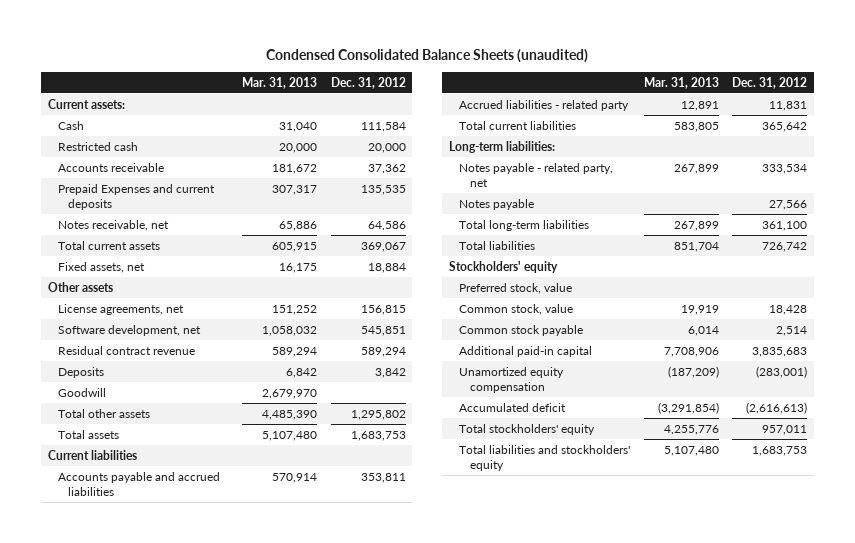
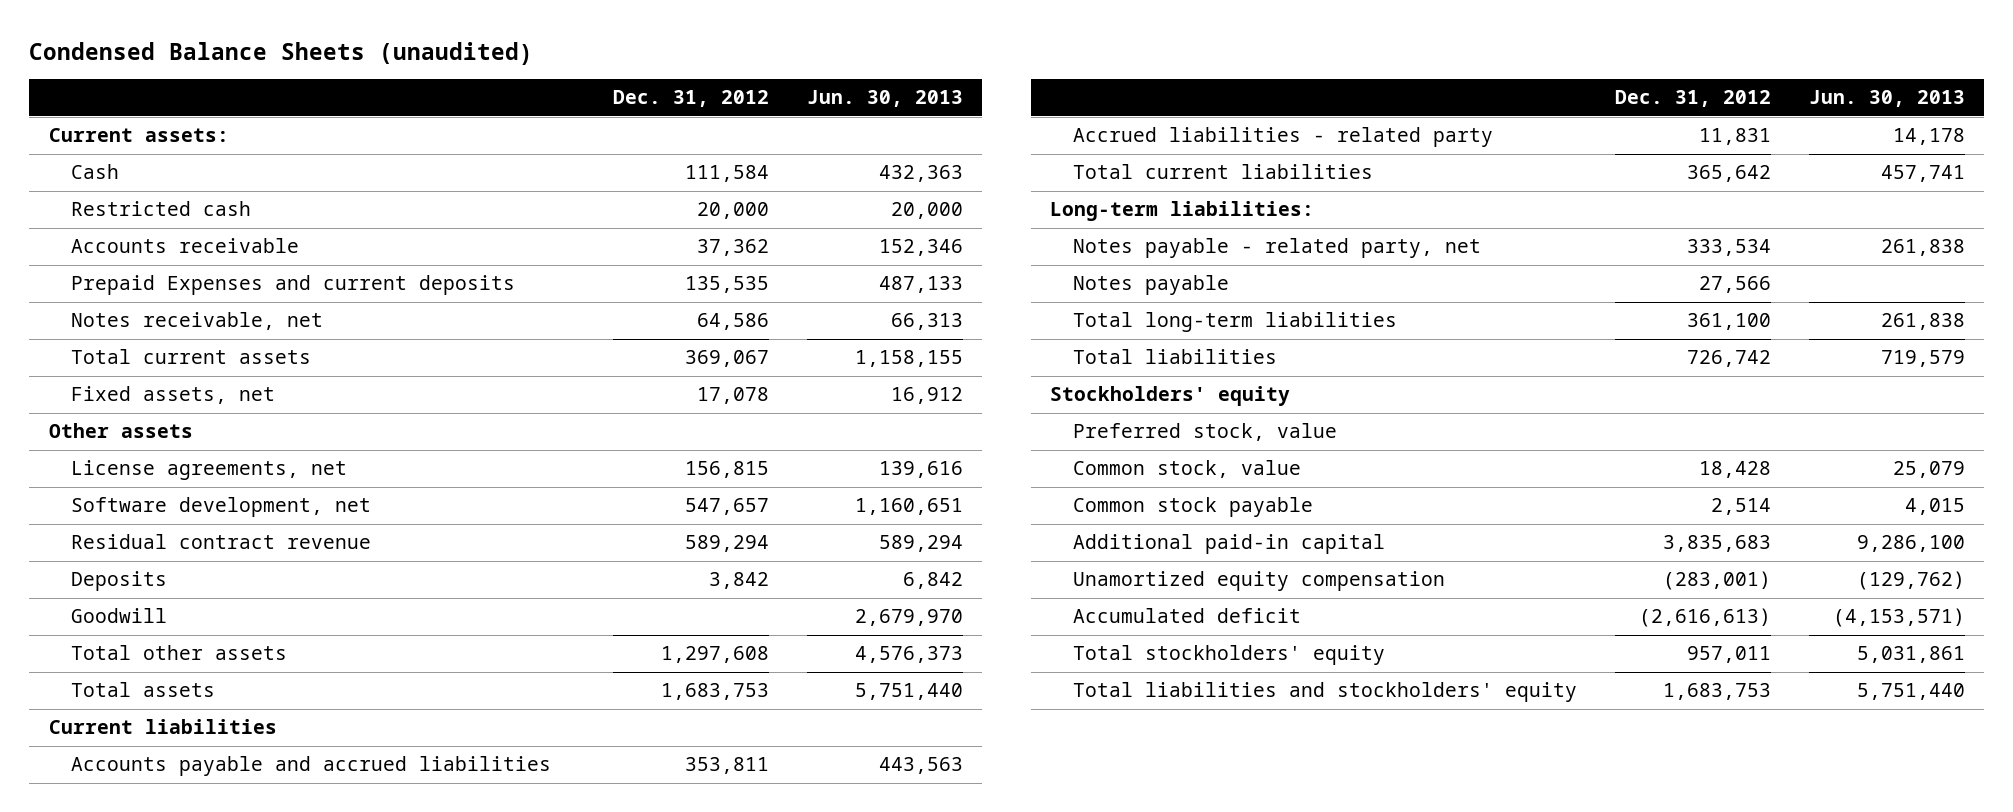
- Condensed Consolidated Balance Sheets (unaudited)
+ Condensed Balance Sheets (unaudited)
- | Mar. 31, 2013 | Dec. 31, 2012
+ | Dec. 31, 2012 | Jun. 30, 2013
- Fixed assets, net | 16,175 | 18,884
+ Fixed assets, net | 17,078 | 16,912
- Software development, net | 1,058,032 | 545,851
+ Software development, net | 547,657 | 1,160,651
- Total other assets | 4,485,390 | 1,295,802
+ Total other assets | 1,297,608 | 4,576,373

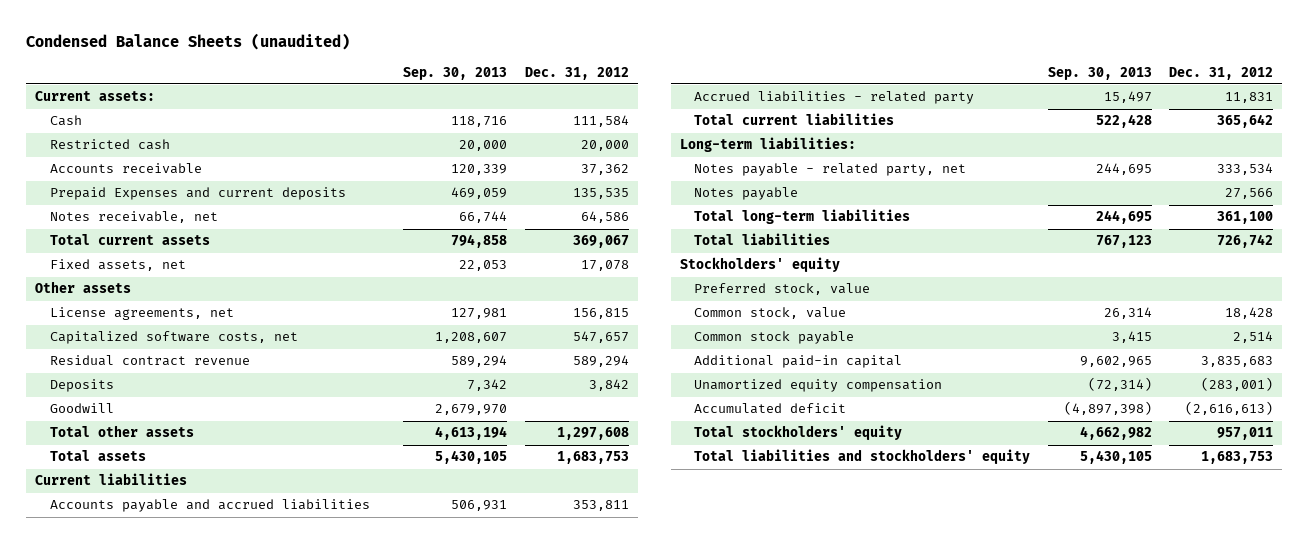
- | Dec. 31, 2012 | Jun. 30, 2013
+ | Sep. 30, 2013 | Dec. 31, 2012
- Software development, net | 547,657 | 1,160,651
+ Capitalized software costs, net | 1,208,607 | 547,657

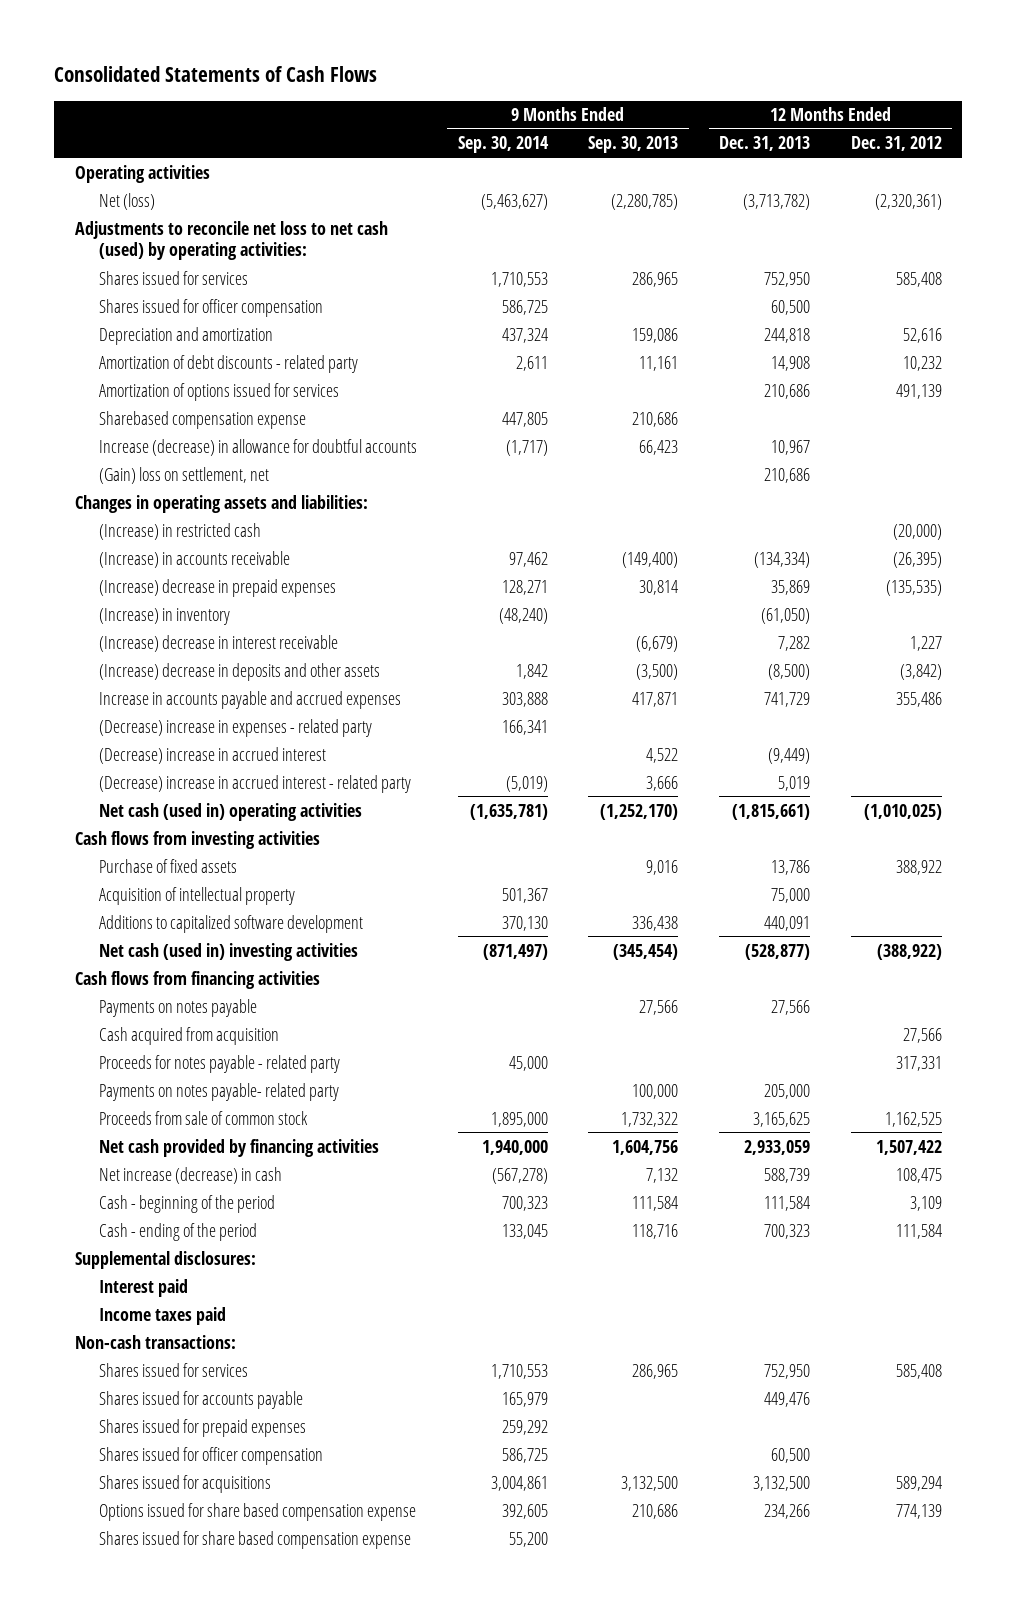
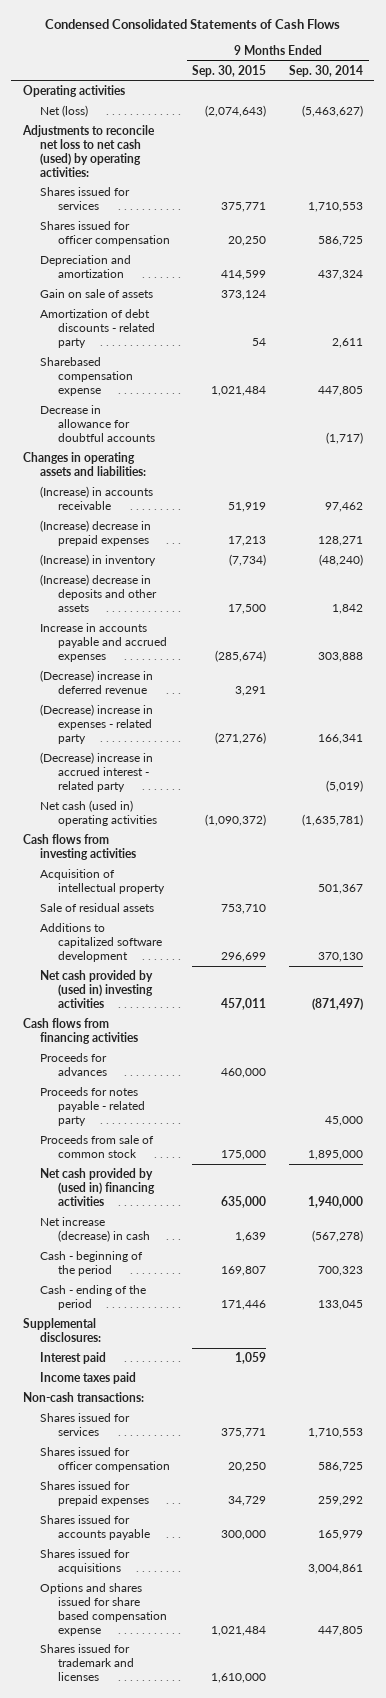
- Consolidated Statements of Cash Flows
+ Condensed Consolidated Statements of Cash Flows
- | 9 Months Ended Sep. 30, 2014 | 9 Months Ended Sep. 30, 2013 | 12 Months Ended Dec. 31, 2013 | 12 Months Ended Dec. 31, 2012
+ | 9 Months Ended Sep. 30, 2015 | 9 Months Ended Sep. 30, 2014
+ Gain on sale of assets | 373,124 |
- Amortization of options issued for services | | | 210,686 | 491,139
- Increase (decrease) in allowance for doubtful accounts | (1,717) | 66,423 | 10,967 |
- (Gain) loss on settlement, net | | | 210,686 |
+ Decrease in allowance for doubtful accounts | | (1,717)
- (Increase) in restricted cash | | | | (20,000)
- (Increase) decrease in interest receivable | | (6,679) | 7,282 | 1,227
+ (Decrease) increase in deferred revenue | 3,291 |
- (Decrease) increase in accrued interest | | 4,522 | (9,449) |
- Purchase of fixed assets | | 9,016 | 13,786 | 388,922
+ Sale of residual assets | 753,710 |
- Net cash (used in) investing activities | (871,497) | (345,454) | (528,877) | (388,922)
+ Net cash provided by (used in) investing activities | 457,011 | (871,497)
- Payments on notes payable | | 27,566 | 27,566 |
- Cash acquired from acquisition | | | | 27,566
+ Proceeds for advances | 460,000 |
- Payments on notes payable- related party | | 100,000 | 205,000 |
- Net cash provided by financing activities | 1,940,000 | 1,604,756 | 2,933,059 | 1,507,422
+ Net cash provided by (used in) financing activities | 635,000 | 1,940,000
moved down: Shares issued for prepaid expenses | 34,729 | 259,292
moved down: Shares issued for accounts payable | 300,000 | 165,979
- Options issued for share based compensation expense | 392,605 | 210,686 | 234,266 | 774,139
- Shares issued for share based compensation expense | 55,200 | | |
+ Options and shares issued for share based compensation expense | 1,021,484 | 447,805
+ Shares issued for trademark and licenses | 1,610,000 |

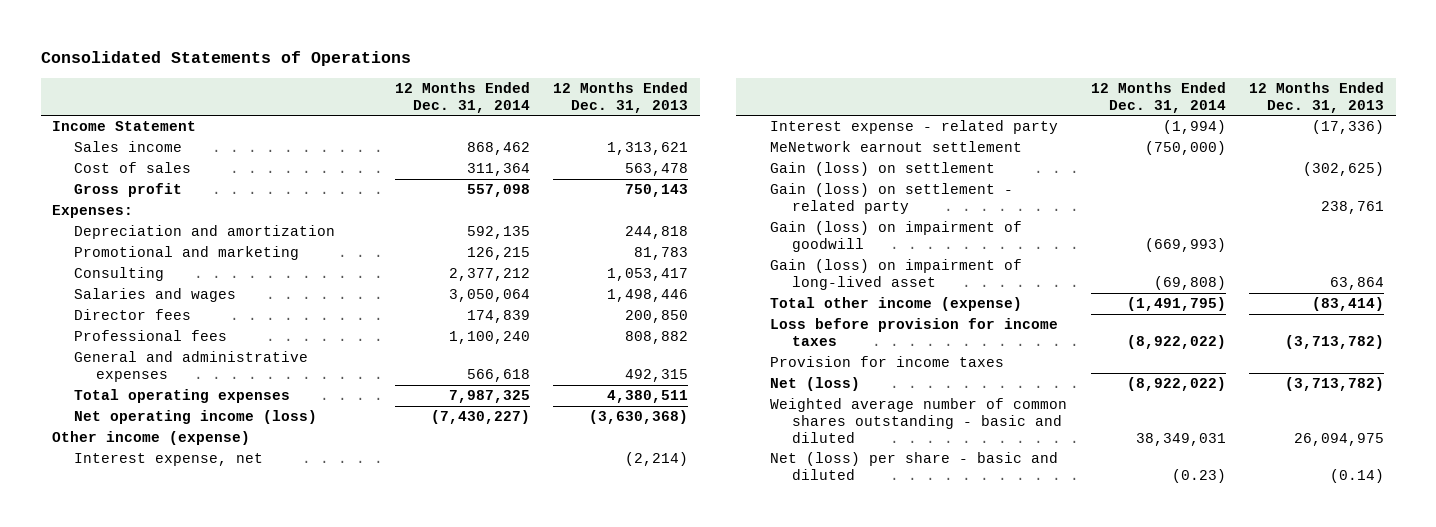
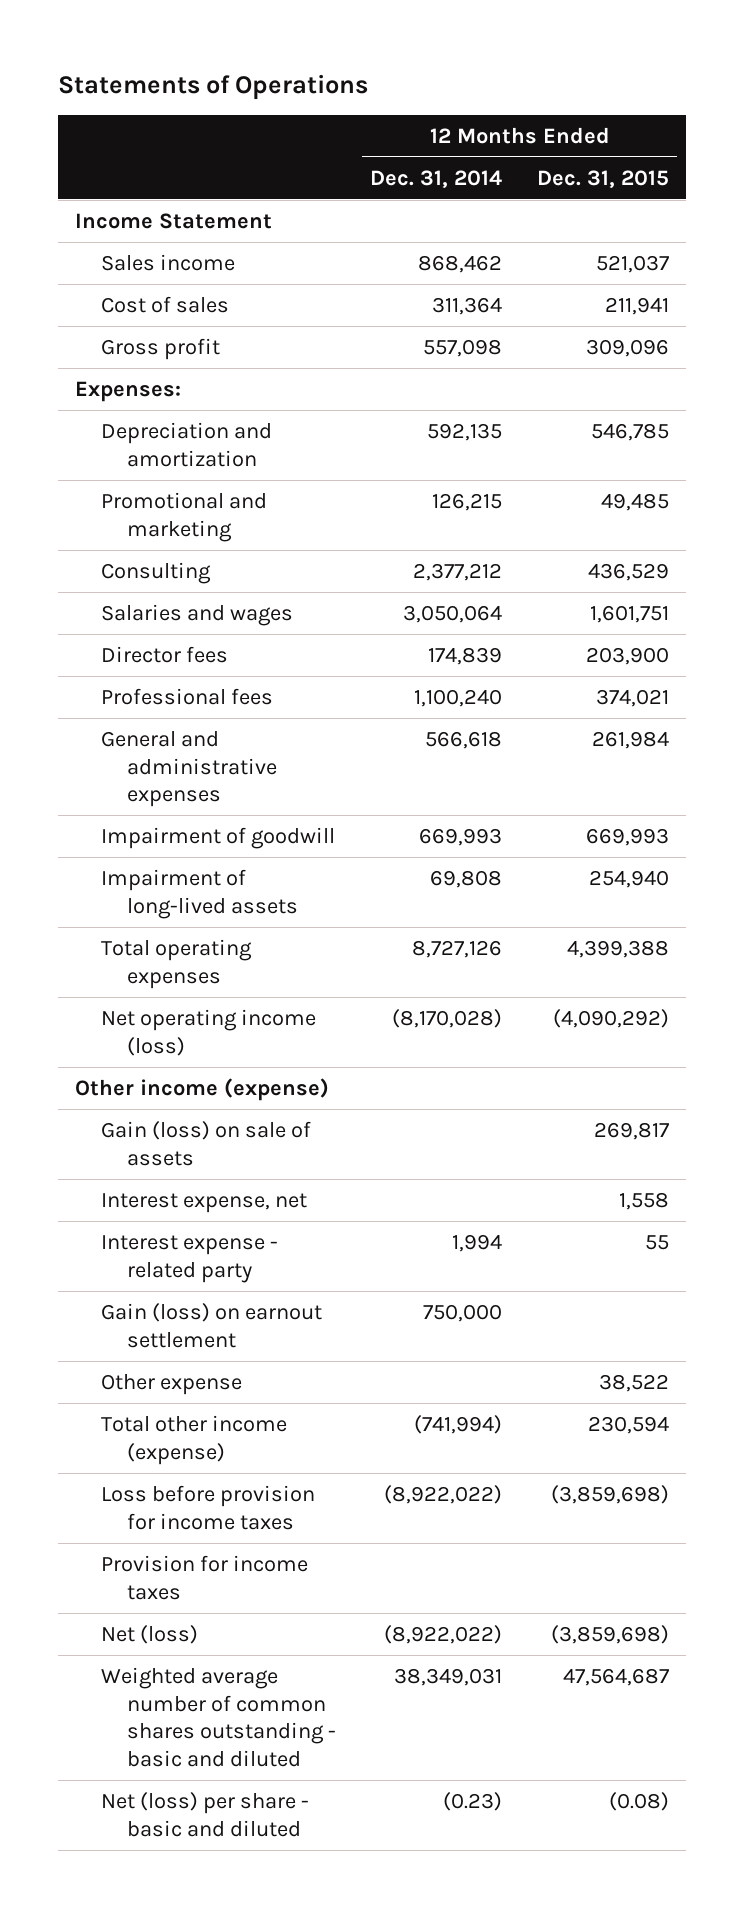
- Consolidated Statements of Operations
+ Statements of Operations
- | 12 Months Ended Dec. 31, 2014 | 12 Months Ended Dec. 31, 2013
+ | 12 Months Ended Dec. 31, 2014 | 12 Months Ended Dec. 31, 2015
- Total operating expenses | 7,987,325 | 4,380,511
- Net operating income (loss) | (7,430,227) | (3,630,368)
+ Impairment of goodwill | 669,993 | 669,993
+ Impairment of long-lived assets | 69,808 | 254,940
+ Total operating expenses | 8,727,126 | 4,399,388
+ Net operating income (loss) | (8,170,028) | (4,090,292)
+ Gain (loss) on sale of assets | | 269,817
- Interest expense - related party | (1,994) | (17,336)
- MeNetwork earnout settlement | (750,000) |
- Gain (loss) on settlement | | (302,625)
- Gain (loss) on settlement - related party | | 238,761
- Gain (loss) on impairment of goodwill | (669,993) |
- Gain (loss) on impairment of long-lived asset | (69,808) | 63,864
- Total other income (expense) | (1,491,795) | (83,414)
+ Interest expense - related party | 1,994 | 55
+ Gain (loss) on earnout settlement | 750,000 |
+ Other expense | | 38,522
+ Total other income (expense) | (741,994) | 230,594

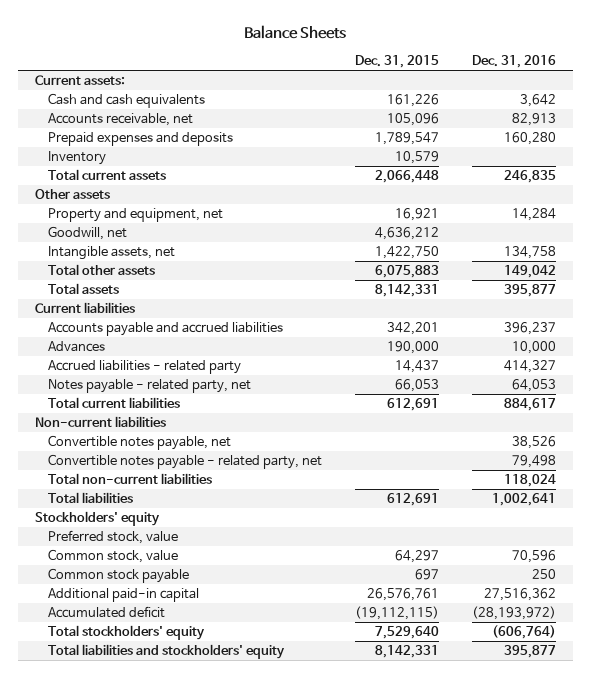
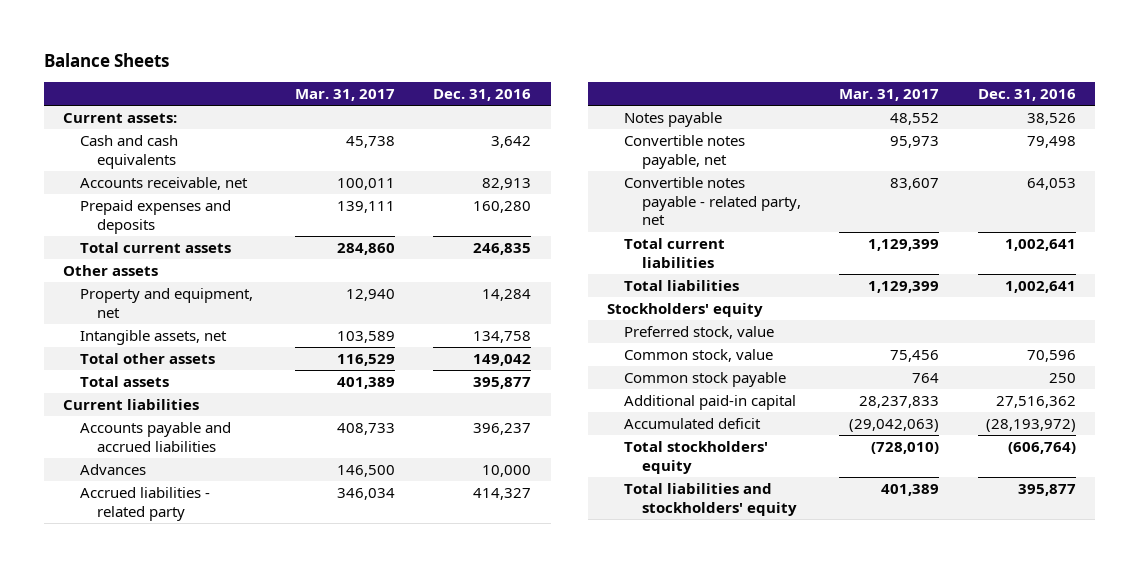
- | Dec. 31, 2015 | Dec. 31, 2016
+ | Mar. 31, 2017 | Dec. 31, 2016
- Inventory | 10,579 |
- Goodwill, net | 4,636,212 |
- Notes payable - related party, net | 66,053 | 64,053
- Total current liabilities | 612,691 | 884,617
- Non-current liabilities
- Convertible notes payable, net | | 38,526
- Convertible notes payable - related party, net | | 79,498
- Total non-current liabilities | | 118,024
+ Notes payable | 48,552 | 38,526
+ Convertible notes payable, net | 95,973 | 79,498
+ Convertible notes payable - related party, net | 83,607 | 64,053
+ Total current liabilities | 1,129,399 | 1,002,641

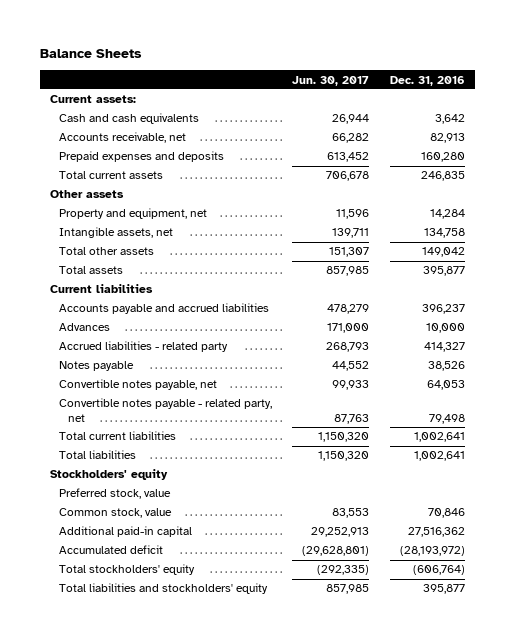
- | Mar. 31, 2017 | Dec. 31, 2016
+ | Jun. 30, 2017 | Dec. 31, 2016
- Convertible notes payable, net | 95,973 | 79,498
- Convertible notes payable - related party, net | 83,607 | 64,053
+ Convertible notes payable, net | 99,933 | 64,053
+ Convertible notes payable - related party, net | 87,763 | 79,498
- Common stock, value | 75,456 | 70,596
- Common stock payable | 764 | 250
+ Common stock, value | 83,553 | 70,846

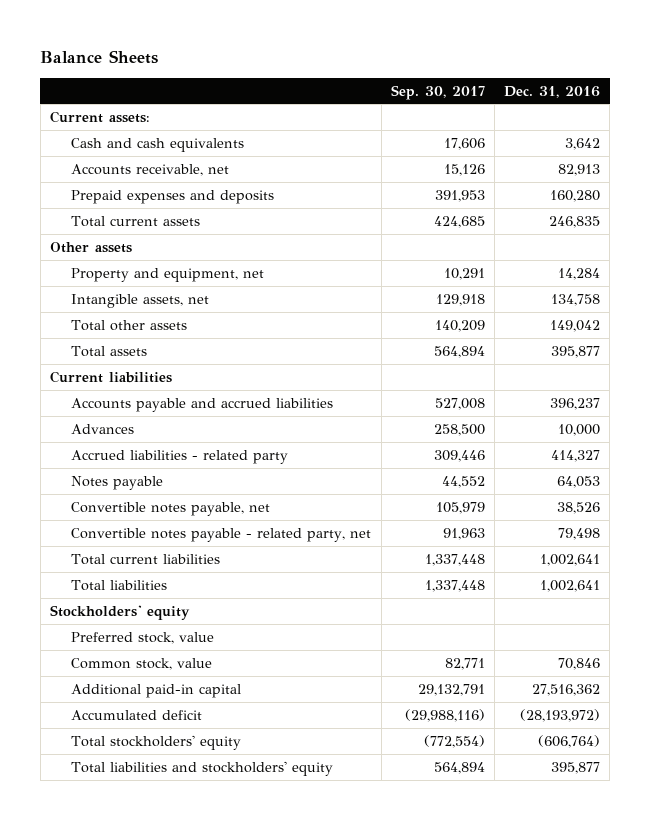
- | Jun. 30, 2017 | Dec. 31, 2016
+ | Sep. 30, 2017 | Dec. 31, 2016
- Notes payable | 44,552 | 38,526
- Convertible notes payable, net | 99,933 | 64,053
+ Notes payable | 44,552 | 64,053
+ Convertible notes payable, net | 105,979 | 38,526

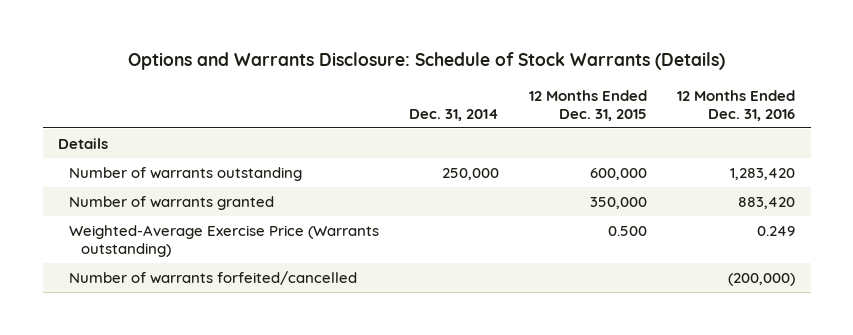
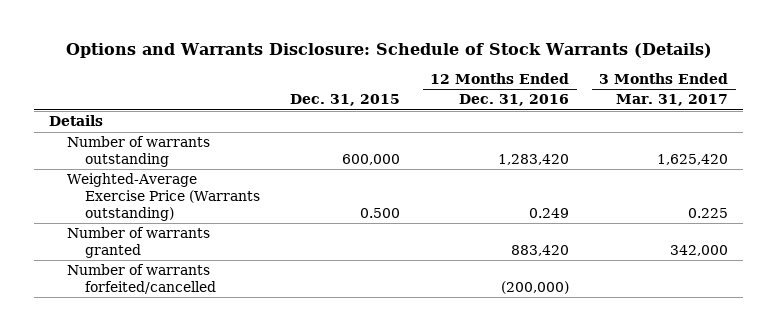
- | Dec. 31, 2014 | 12 Months Ended Dec. 31, 2015 | 12 Months Ended Dec. 31, 2016
+ | Dec. 31, 2015 | 12 Months Ended Dec. 31, 2016 | 3 Months Ended Mar. 31, 2017
moved down: Number of warrants granted | | 883,420 | 342,000

